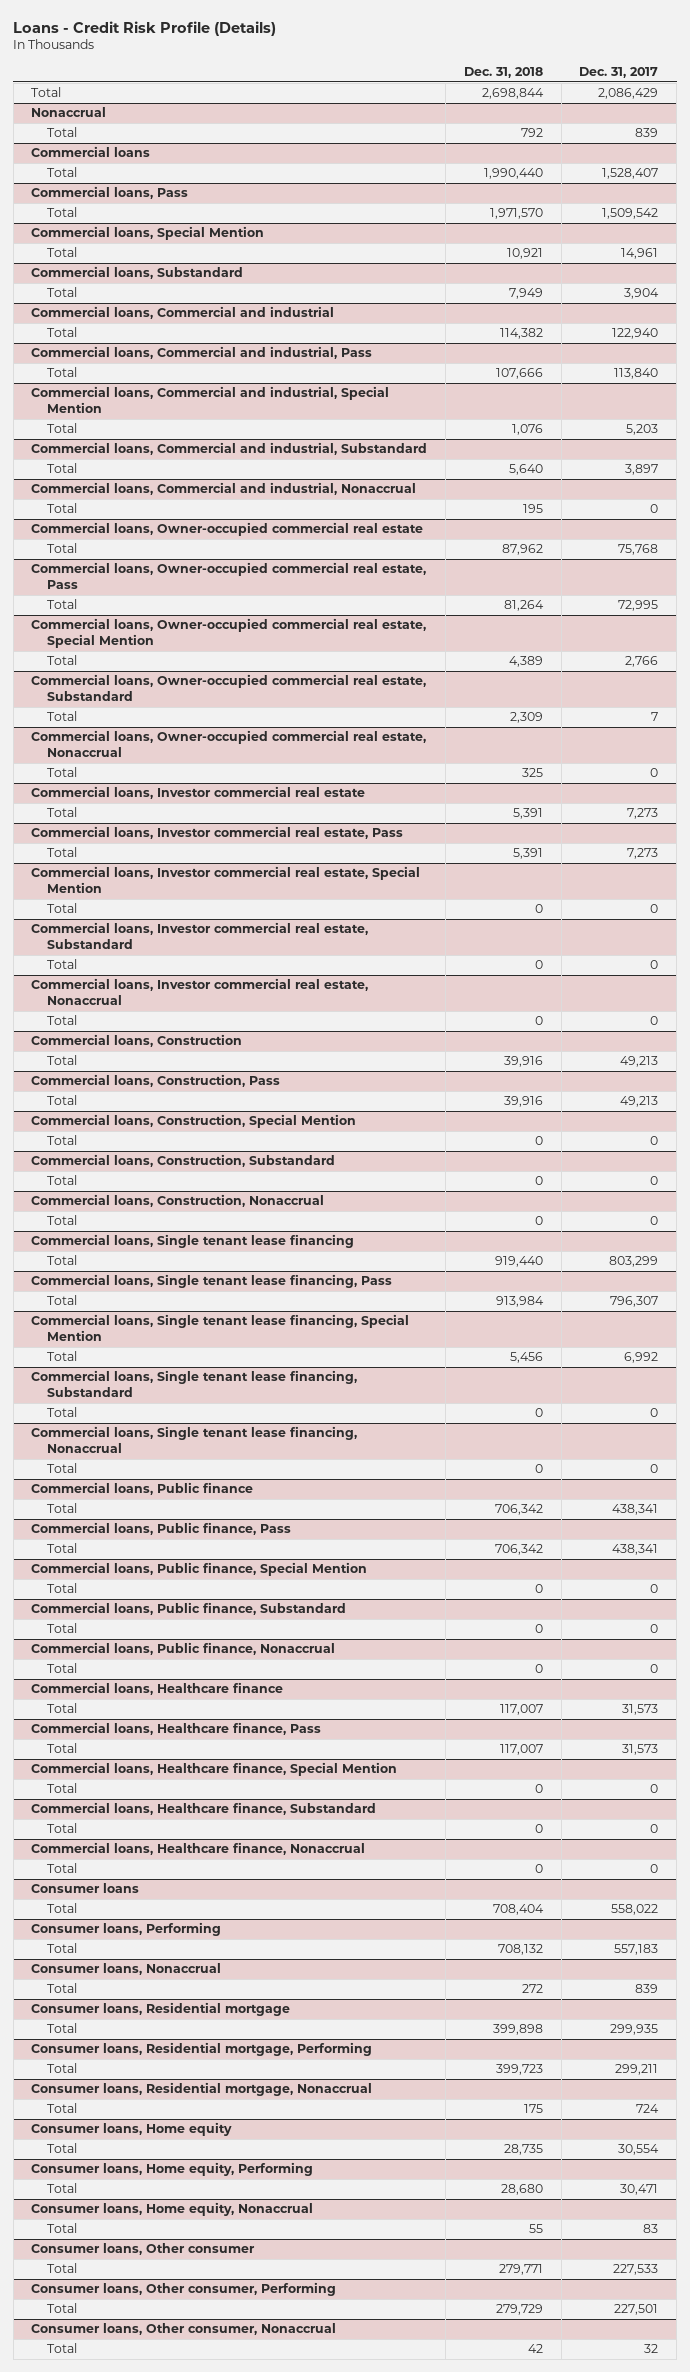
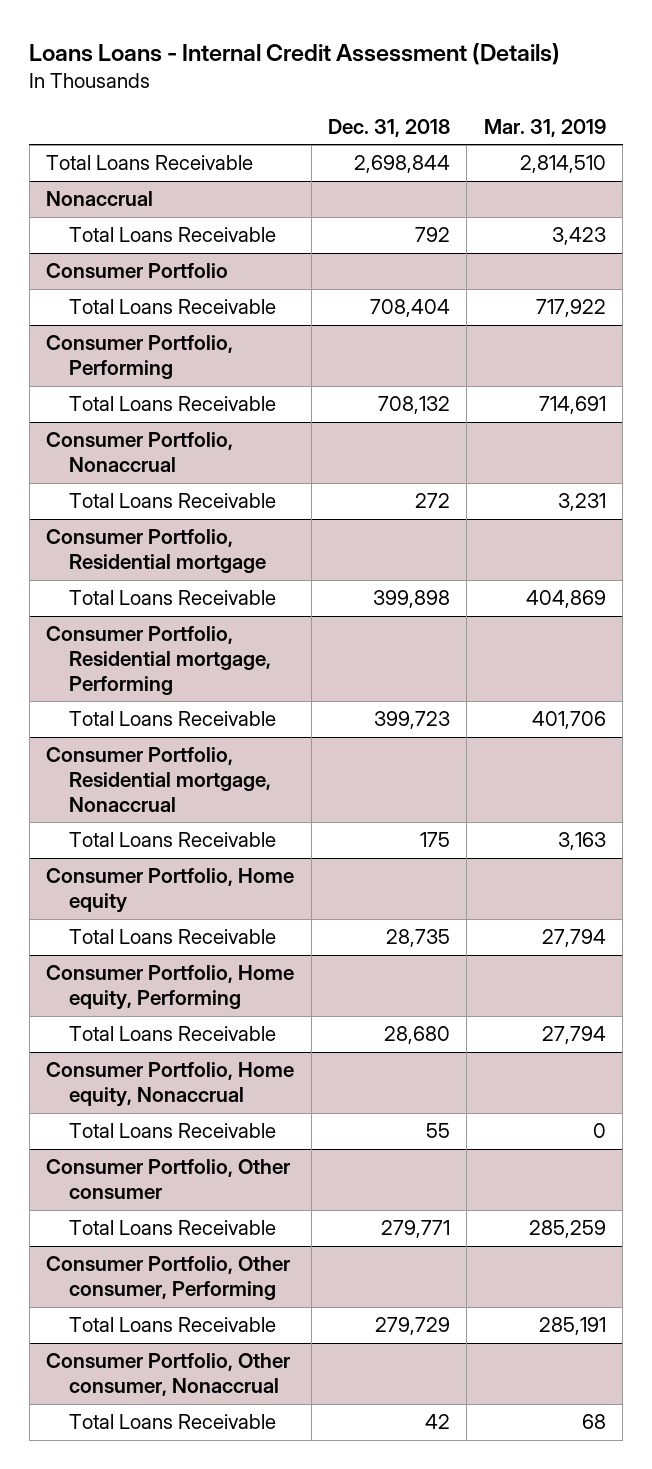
- Loans - Credit Risk Profile (Details)
+ Loans Loans - Internal Credit Assessment (Details)
- | Dec. 31, 2018 | Dec. 31, 2017
+ | Dec. 31, 2018 | Mar. 31, 2019
- Total | 2,698,844 | 2,086,429
+ Total Loans Receivable | 2,698,844 | 2,814,510
@ Nonaccrual
- Total | 792 | 839
- Commercial loans
- Total | 1,990,440 | 1,528,407
- Commercial loans, Pass
- Total | 1,971,570 | 1,509,542
- Commercial loans, Special Mention
- Total | 10,921 | 14,961
- Commercial loans, Substandard
- Total | 7,949 | 3,904
- Commercial loans, Commercial and industrial
- Total | 114,382 | 122,940
- Commercial loans, Commercial and industrial, Pass
- Total | 107,666 | 113,840
- Commercial loans, Commercial and industrial, Special Mention
- Total | 1,076 | 5,203
- Commercial loans, Commercial and industrial, Substandard
- Total | 5,640 | 3,897
- Commercial loans, Commercial and industrial, Nonaccrual
- Total | 195 | 0
- Commercial loans, Owner-occupied commercial real estate
- Total | 87,962 | 75,768
- Commercial loans, Owner-occupied commercial real estate, Pass
- Total | 81,264 | 72,995
- Commercial loans, Owner-occupied commercial real estate, Special Mention
- Total | 4,389 | 2,766
- Commercial loans, Owner-occupied commercial real estate, Substandard
- Total | 2,309 | 7
- Commercial loans, Owner-occupied commercial real estate, Nonaccrual
- Total | 325 | 0
- Commercial loans, Investor commercial real estate
- Total | 5,391 | 7,273
- Commercial loans, Investor commercial real estate, Pass
- Total | 5,391 | 7,273
- Commercial loans, Investor commercial real estate, Special Mention
- Total | 0 | 0
- Commercial loans, Investor commercial real estate, Substandard
- Total | 0 | 0
- Commercial loans, Investor commercial real estate, Nonaccrual
- Total | 0 | 0
- Commercial loans, Construction
- Total | 39,916 | 49,213
- Commercial loans, Construction, Pass
- Total | 39,916 | 49,213
- Commercial loans, Construction, Special Mention
- Total | 0 | 0
- Commercial loans, Construction, Substandard
- Total | 0 | 0
- Commercial loans, Construction, Nonaccrual
- Total | 0 | 0
- Commercial loans, Single tenant lease financing
- Total | 919,440 | 803,299
- Commercial loans, Single tenant lease financing, Pass
- Total | 913,984 | 796,307
- Commercial loans, Single tenant lease financing, Special Mention
- Total | 5,456 | 6,992
- Commercial loans, Single tenant lease financing, Substandard
- Total | 0 | 0
- Commercial loans, Single tenant lease financing, Nonaccrual
- Total | 0 | 0
- Commercial loans, Public finance
- Total | 706,342 | 438,341
- Commercial loans, Public finance, Pass
- Total | 706,342 | 438,341
- Commercial loans, Public finance, Special Mention
- Total | 0 | 0
- Commercial loans, Public finance, Substandard
- Total | 0 | 0
- Commercial loans, Public finance, Nonaccrual
- Total | 0 | 0
- Commercial loans, Healthcare finance
- Total | 117,007 | 31,573
- Commercial loans, Healthcare finance, Pass
- Total | 117,007 | 31,573
- Commercial loans, Healthcare finance, Special Mention
- Total | 0 | 0
- Commercial loans, Healthcare finance, Substandard
- Total | 0 | 0
- Commercial loans, Healthcare finance, Nonaccrual
- Total | 0 | 0
- Consumer loans
- Total | 708,404 | 558,022
- Consumer loans, Performing
- Total | 708,132 | 557,183
- Consumer loans, Nonaccrual
- Total | 272 | 839
- Consumer loans, Residential mortgage
- Total | 399,898 | 299,935
- Consumer loans, Residential mortgage, Performing
- Total | 399,723 | 299,211
- Consumer loans, Residential mortgage, Nonaccrual
- Total | 175 | 724
- Consumer loans, Home equity
- Total | 28,735 | 30,554
- Consumer loans, Home equity, Performing
- Total | 28,680 | 30,471
- Consumer loans, Home equity, Nonaccrual
- Total | 55 | 83
- Consumer loans, Other consumer
- Total | 279,771 | 227,533
- Consumer loans, Other consumer, Performing
- Total | 279,729 | 227,501
- Consumer loans, Other consumer, Nonaccrual
- Total | 42 | 32
@ Nonaccrual
+ Total Loans Receivable | 792 | 3,423
+ Consumer Portfolio
+ Total Loans Receivable | 708,404 | 717,922
+ Consumer Portfolio, Performing
+ Total Loans Receivable | 708,132 | 714,691
+ Consumer Portfolio, Nonaccrual
+ Total Loans Receivable | 272 | 3,231
+ Consumer Portfolio, Residential mortgage
+ Total Loans Receivable | 399,898 | 404,869
+ Consumer Portfolio, Residential mortgage, Performing
+ Total Loans Receivable | 399,723 | 401,706
+ Consumer Portfolio, Residential mortgage, Nonaccrual
+ Total Loans Receivable | 175 | 3,163
+ Consumer Portfolio, Home equity
+ Total Loans Receivable | 28,735 | 27,794
+ Consumer Portfolio, Home equity, Performing
+ Total Loans Receivable | 28,680 | 27,794
+ Consumer Portfolio, Home equity, Nonaccrual
+ Total Loans Receivable | 55 | 0
+ Consumer Portfolio, Other consumer
+ Total Loans Receivable | 279,771 | 285,259
+ Consumer Portfolio, Other consumer, Performing
+ Total Loans Receivable | 279,729 | 285,191
+ Consumer Portfolio, Other consumer, Nonaccrual
+ Total Loans Receivable | 42 | 68

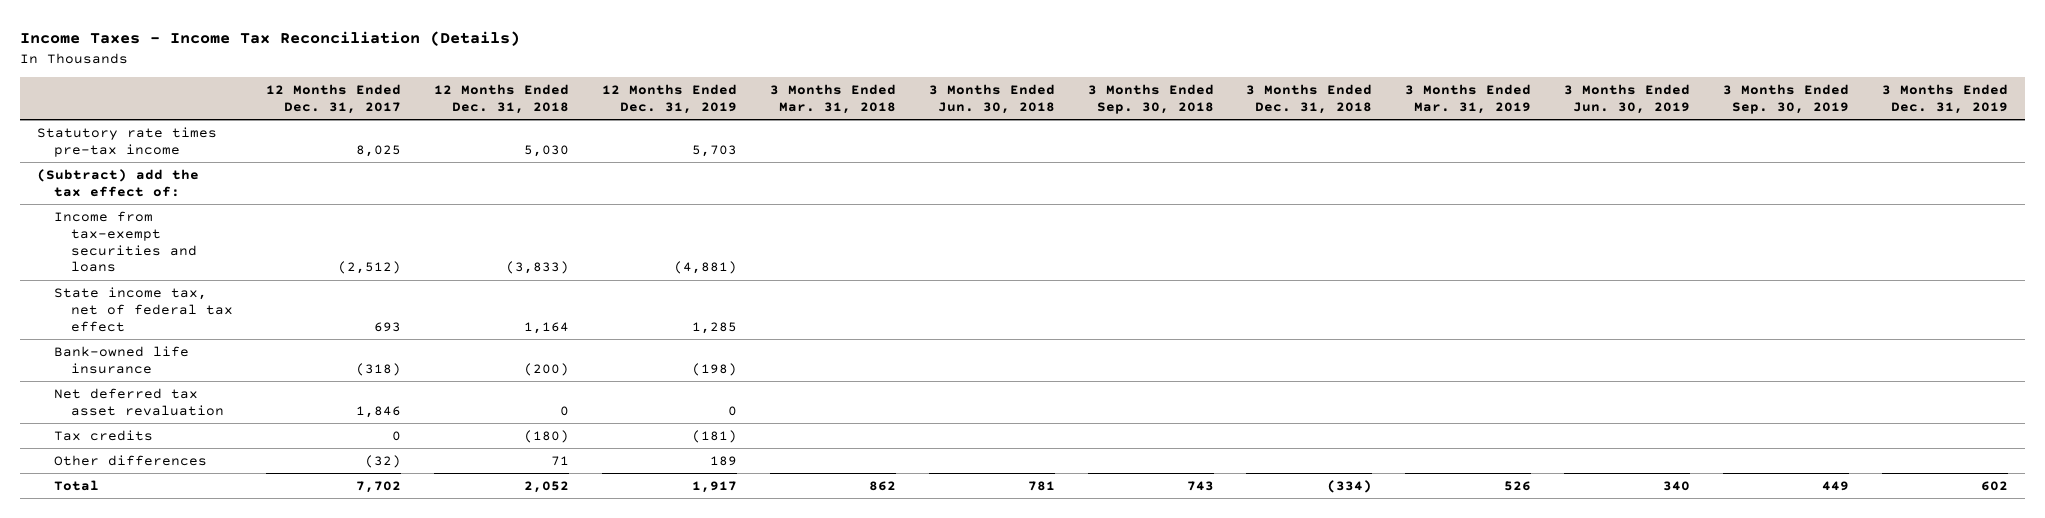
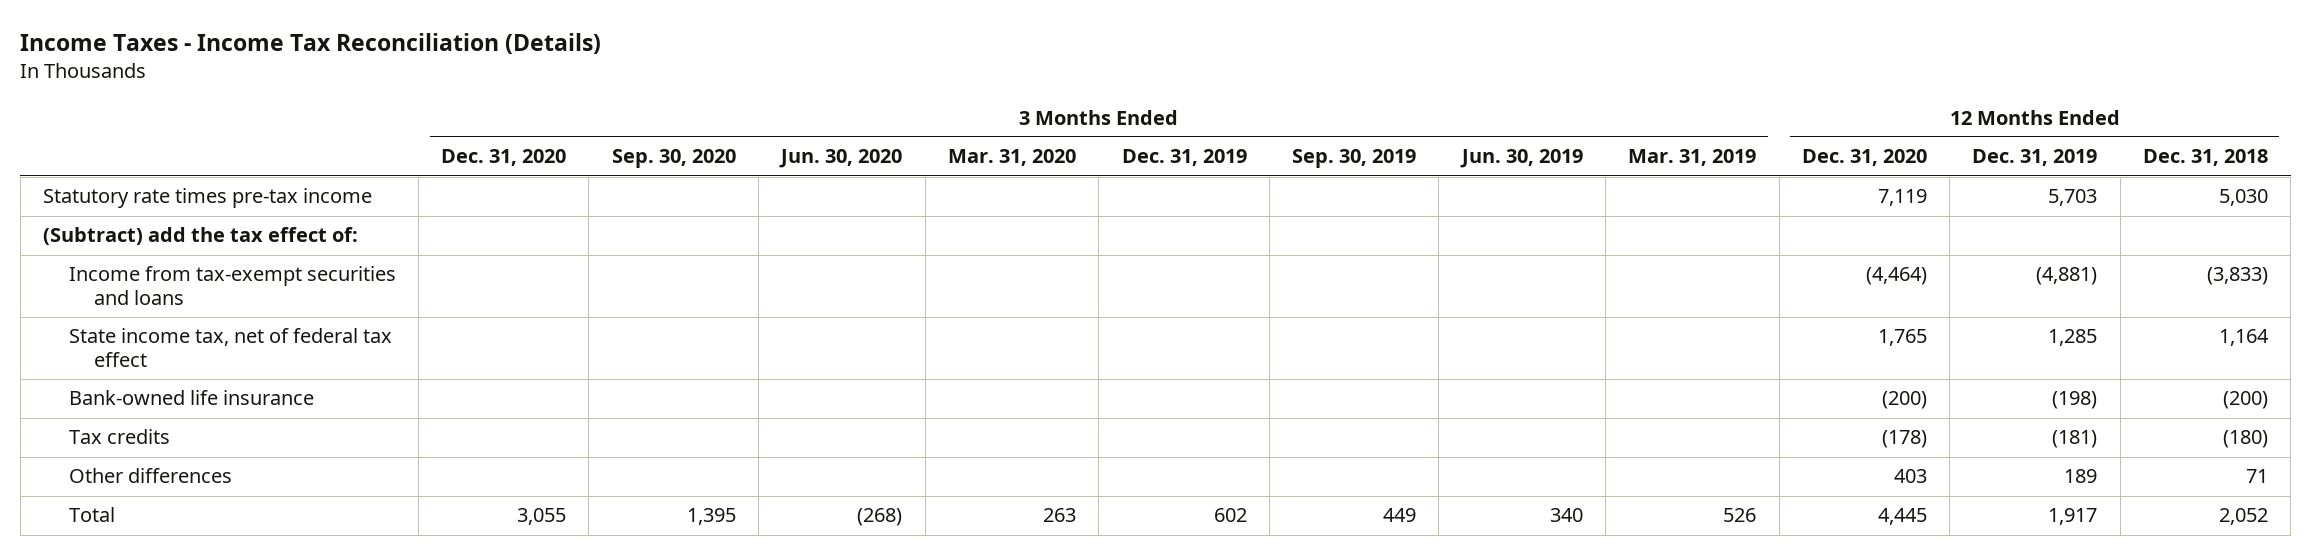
- | 12 Months Ended Dec. 31, 2017 | 12 Months Ended Dec. 31, 2018 | 12 Months Ended Dec. 31, 2019 | 3 Months Ended Mar. 31, 2018 | 3 Months Ended Jun. 30, 2018 | 3 Months Ended Sep. 30, 2018 | 3 Months Ended Dec. 31, 2018 | 3 Months Ended Mar. 31, 2019 | 3 Months Ended Jun. 30, 2019 | 3 Months Ended Sep. 30, 2019 | 3 Months Ended Dec. 31, 2019
+ | 3 Months Ended Dec. 31, 2020 | 3 Months Ended Sep. 30, 2020 | 3 Months Ended Jun. 30, 2020 | 3 Months Ended Mar. 31, 2020 | 3 Months Ended Dec. 31, 2019 | 3 Months Ended Sep. 30, 2019 | 3 Months Ended Jun. 30, 2019 | 3 Months Ended Mar. 31, 2019 | 12 Months Ended Dec. 31, 2020 | 12 Months Ended Dec. 31, 2019 | 12 Months Ended Dec. 31, 2018
- Net deferred tax asset revaluation | 1,846 | 0 | 0 | | | | | | | |

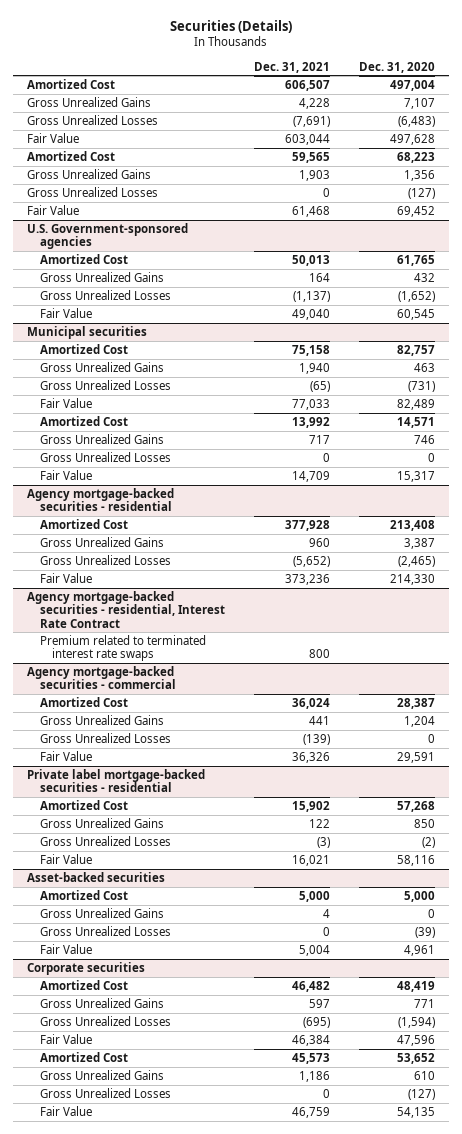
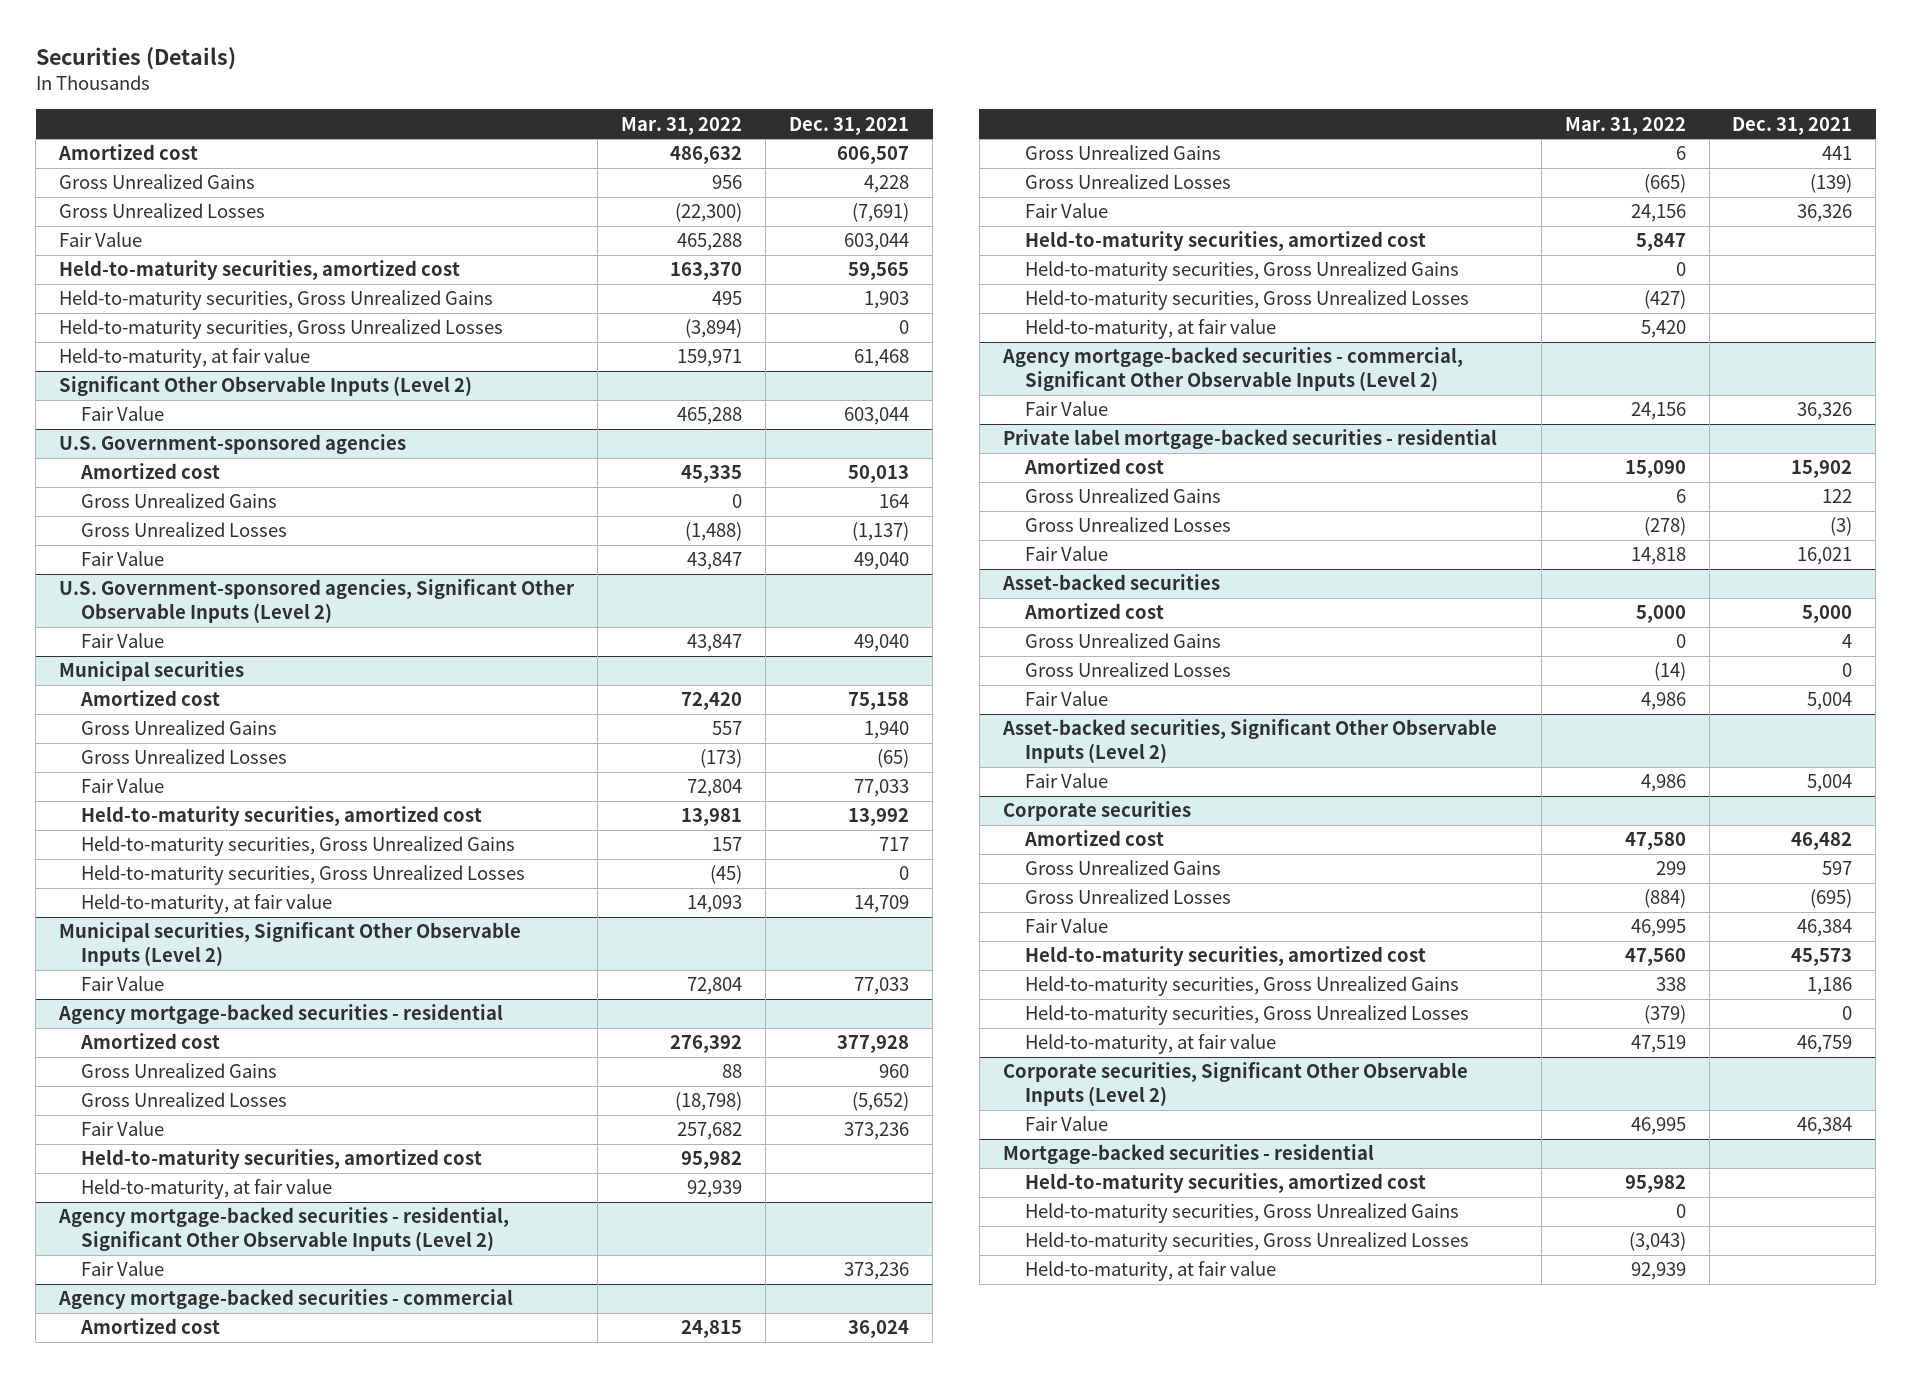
- | Dec. 31, 2021 | Dec. 31, 2020
+ | Mar. 31, 2022 | Dec. 31, 2021
- Amortized Cost | 606,507 | 497,004
+ Amortized cost | 486,632 | 606,507
- Amortized Cost | 59,565 | 68,223
- Gross Unrealized Gains | 1,903 | 1,356
- Gross Unrealized Losses | 0 | (127)
- Fair Value | 61,468 | 69,452
+ Held-to-maturity securities, amortized cost | 163,370 | 59,565
+ Held-to-maturity securities, Gross Unrealized Gains | 495 | 1,903
+ Held-to-maturity securities, Gross Unrealized Losses | (3,894) | 0
+ Held-to-maturity, at fair value | 159,971 | 61,468
+ Significant Other Observable Inputs (Level 2)
+ Fair Value | 465,288 | 603,044
@ U.S. Government-sponsored agencies
- Amortized Cost | 50,013 | 61,765
+ Amortized cost | 45,335 | 50,013
+ U.S. Government-sponsored agencies, Significant Other Observable Inputs (Level 2)
+ Fair Value | 43,847 | 49,040
@ Municipal securities
- Amortized Cost | 75,158 | 82,757
+ Amortized cost | 72,420 | 75,158
- Amortized Cost | 13,992 | 14,571
- Gross Unrealized Gains | 717 | 746
- Gross Unrealized Losses | 0 | 0
- Fair Value | 14,709 | 15,317
+ Held-to-maturity securities, amortized cost | 13,981 | 13,992
+ Held-to-maturity securities, Gross Unrealized Gains | 157 | 717
+ Held-to-maturity securities, Gross Unrealized Losses | (45) | 0
+ Held-to-maturity, at fair value | 14,093 | 14,709
+ Municipal securities, Significant Other Observable Inputs (Level 2)
+ Fair Value | 72,804 | 77,033
@ Agency mortgage-backed securities - residential
- Amortized Cost | 377,928 | 213,408
+ Amortized cost | 276,392 | 377,928
- Agency mortgage-backed securities - residential, Interest Rate Contract
- Premium related to terminated interest rate swaps | 800 |
@ Agency mortgage-backed securities - residential
+ Held-to-maturity securities, amortized cost | 95,982 |
+ Held-to-maturity, at fair value | 92,939 |
+ Agency mortgage-backed securities - residential, Significant Other Observable Inputs (Level 2)
+ Fair Value | | 373,236
@ Agency mortgage-backed securities - commercial
- Amortized Cost | 36,024 | 28,387
+ Amortized cost | 24,815 | 36,024
+ Held-to-maturity securities, amortized cost | 5,847 |
+ Held-to-maturity securities, Gross Unrealized Gains | 0 |
+ Held-to-maturity securities, Gross Unrealized Losses | (427) |
+ Held-to-maturity, at fair value | 5,420 |
+ Agency mortgage-backed securities - commercial, Significant Other Observable Inputs (Level 2)
+ Fair Value | 24,156 | 36,326
@ Private label mortgage-backed securities - residential
- Amortized Cost | 15,902 | 57,268
+ Amortized cost | 15,090 | 15,902
@ Asset-backed securities
- Amortized Cost | 5,000 | 5,000
+ Amortized cost | 5,000 | 5,000
+ Asset-backed securities, Significant Other Observable Inputs (Level 2)
+ Fair Value | 4,986 | 5,004
@ Corporate securities
- Amortized Cost | 46,482 | 48,419
+ Amortized cost | 47,580 | 46,482
- Amortized Cost | 45,573 | 53,652
- Gross Unrealized Gains | 1,186 | 610
- Gross Unrealized Losses | 0 | (127)
- Fair Value | 46,759 | 54,135
+ Held-to-maturity securities, amortized cost | 47,560 | 45,573
+ Held-to-maturity securities, Gross Unrealized Gains | 338 | 1,186
+ Held-to-maturity securities, Gross Unrealized Losses | (379) | 0
+ Held-to-maturity, at fair value | 47,519 | 46,759
+ Corporate securities, Significant Other Observable Inputs (Level 2)
+ Fair Value | 46,995 | 46,384
+ Mortgage-backed securities - residential
+ Held-to-maturity securities, amortized cost | 95,982 |
+ Held-to-maturity securities, Gross Unrealized Gains | 0 |
+ Held-to-maturity securities, Gross Unrealized Losses | (3,043) |
+ Held-to-maturity, at fair value | 92,939 |

